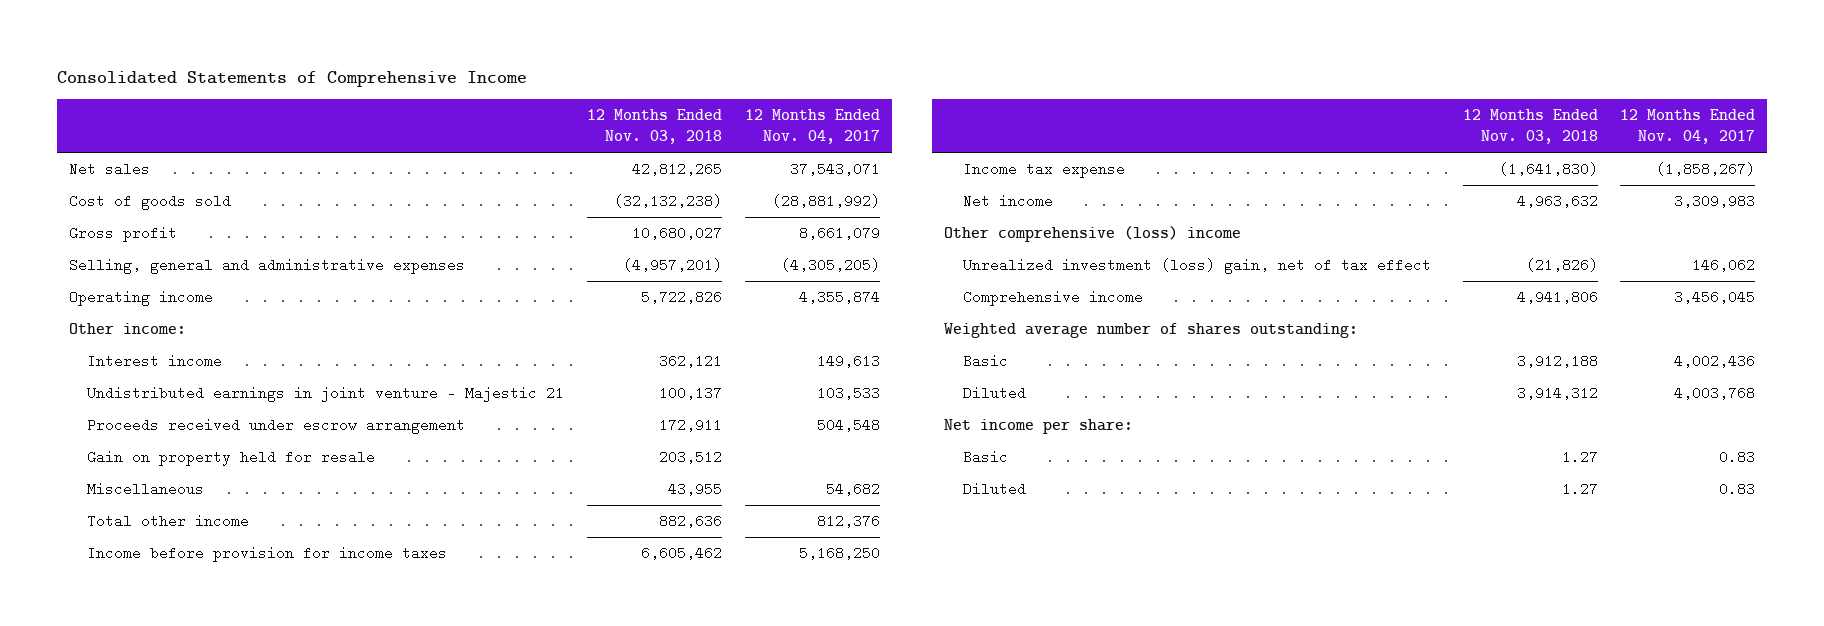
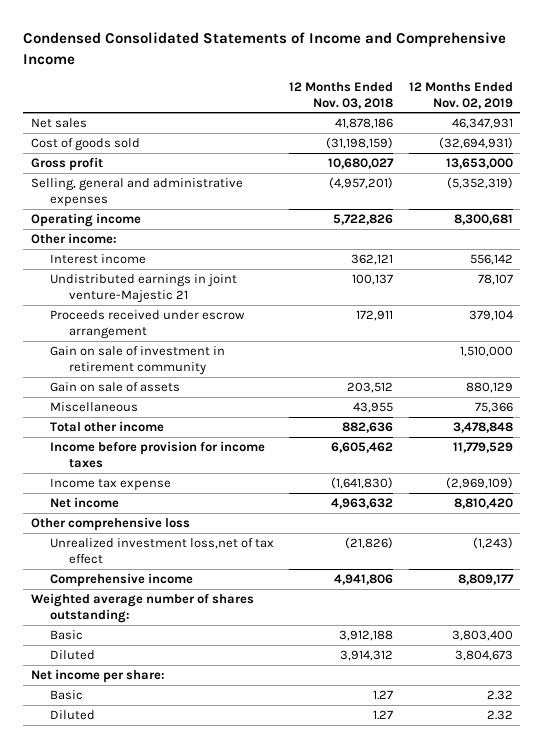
- Consolidated Statements of Comprehensive Income
+ Condensed Consolidated Statements of Income and Comprehensive Income
- | 12 Months Ended Nov. 03, 2018 | 12 Months Ended Nov. 04, 2017
+ | 12 Months Ended Nov. 03, 2018 | 12 Months Ended Nov. 02, 2019
- Net sales | 42,812,265 | 37,543,071
- Cost of goods sold | (32,132,238) | (28,881,992)
+ Net sales | 41,878,186 | 46,347,931
+ Cost of goods sold | (31,198,159) | (32,694,931)
- Undistributed earnings in joint venture - Majestic 21 | 100,137 | 103,533
+ Undistributed earnings in joint venture-Majestic 21 | 100,137 | 78,107
- Gain on property held for resale | 203,512 |
+ Gain on sale of investment in retirement community | | 1,510,000
+ Gain on sale of assets | 203,512 | 880,129
- Other comprehensive (loss) income
- Unrealized investment (loss) gain, net of tax effect | (21,826) | 146,062
+ Other comprehensive loss
+ Unrealized investment loss,net of tax effect | (21,826) | (1,243)

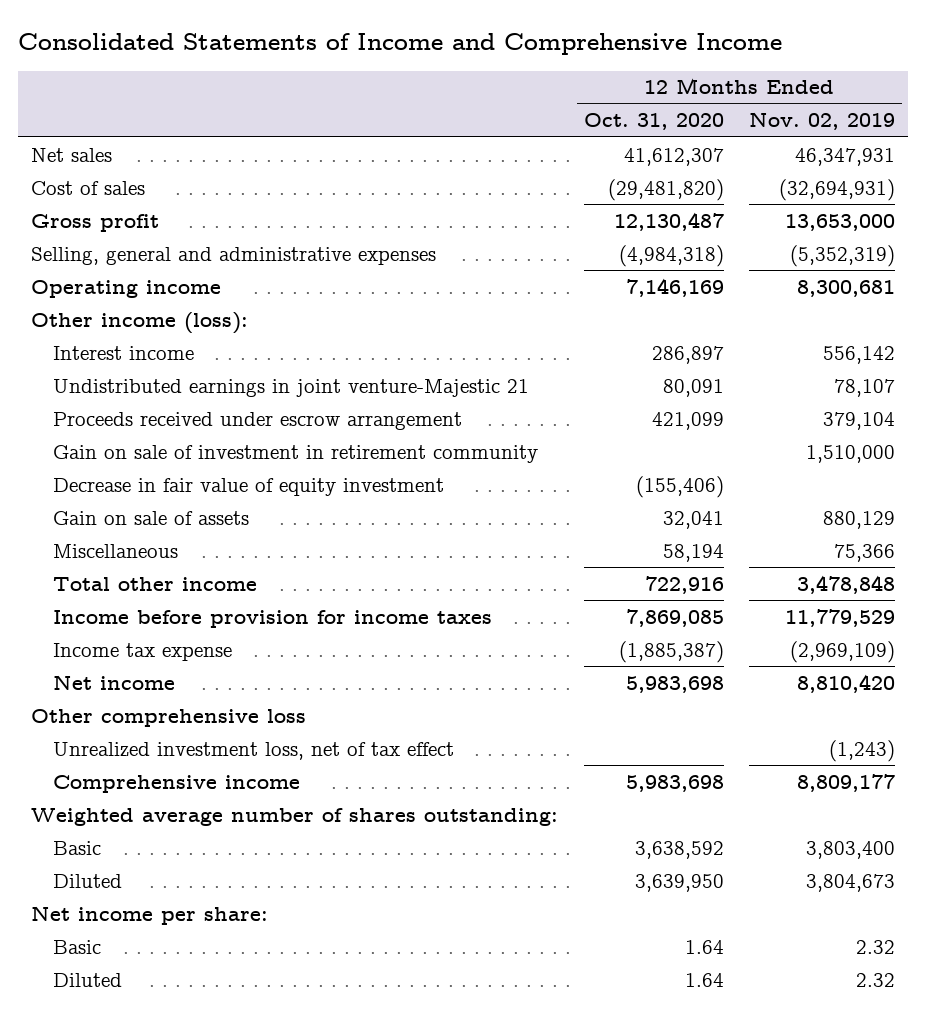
- Condensed Consolidated Statements of Income and Comprehensive Income
+ Consolidated Statements of Income and Comprehensive Income
- | 12 Months Ended Nov. 03, 2018 | 12 Months Ended Nov. 02, 2019
+ | 12 Months Ended Oct. 31, 2020 | 12 Months Ended Nov. 02, 2019
- Cost of goods sold | (31,198,159) | (32,694,931)
+ Cost of sales | (29,481,820) | (32,694,931)
- Other income:
+ Other income (loss):
+ Decrease in fair value of equity investment | (155,406) |
- Unrealized investment loss,net of tax effect | (21,826) | (1,243)
+ Unrealized investment loss, net of tax effect | | (1,243)

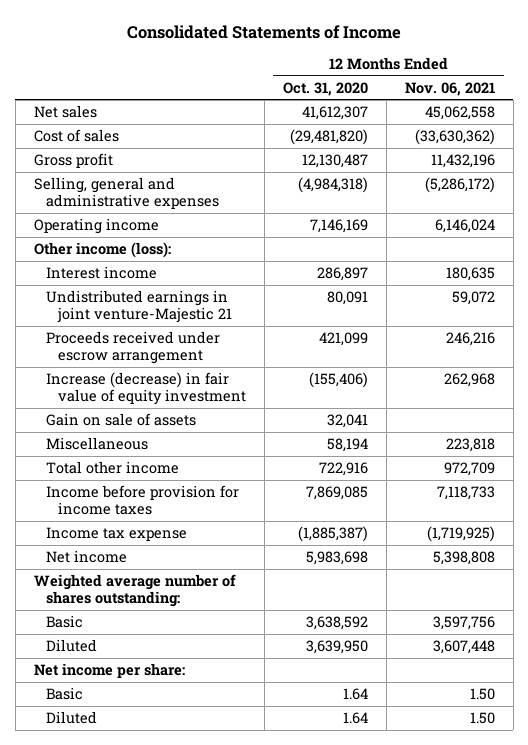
- Consolidated Statements of Income and Comprehensive Income
+ Consolidated Statements of Income
- | 12 Months Ended Oct. 31, 2020 | 12 Months Ended Nov. 02, 2019
+ | 12 Months Ended Oct. 31, 2020 | 12 Months Ended Nov. 06, 2021
- Gain on sale of investment in retirement community | | 1,510,000
- Decrease in fair value of equity investment | (155,406) |
+ Increase (decrease) in fair value of equity investment | (155,406) | 262,968
- Other comprehensive loss
- Unrealized investment loss, net of tax effect | | (1,243)
- Comprehensive income | 5,983,698 | 8,809,177

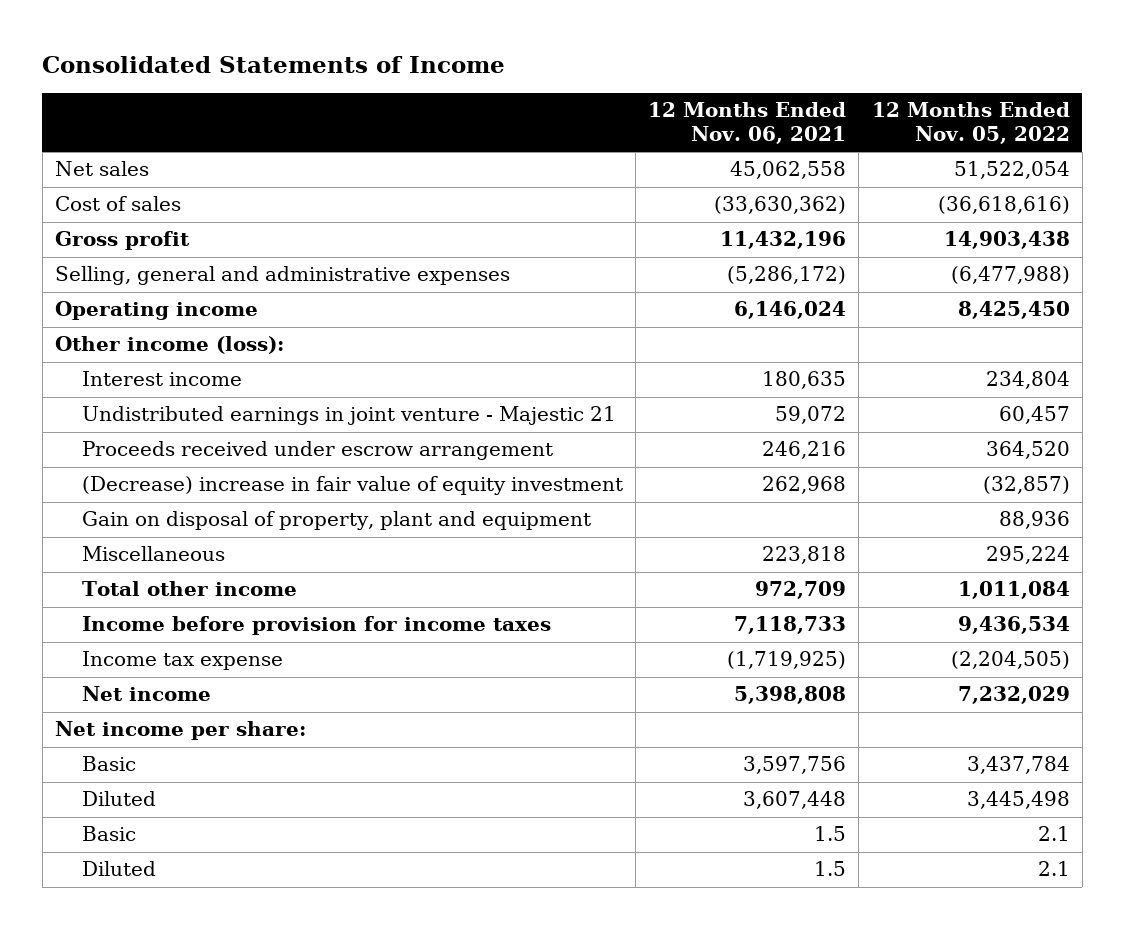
- | 12 Months Ended Oct. 31, 2020 | 12 Months Ended Nov. 06, 2021
+ | 12 Months Ended Nov. 06, 2021 | 12 Months Ended Nov. 05, 2022
- Undistributed earnings in joint venture-Majestic 21 | 80,091 | 59,072
+ Undistributed earnings in joint venture - Majestic 21 | 59,072 | 60,457
- Increase (decrease) in fair value of equity investment | (155,406) | 262,968
- Gain on sale of assets | 32,041 |
+ (Decrease) increase in fair value of equity investment | 262,968 | (32,857)
+ Gain on disposal of property, plant and equipment | | 88,936
- Weighted average number of shares outstanding:
moved up: Net income per share:
- Basic | 1.64 | 1.50
- Diluted | 1.64 | 1.50
+ Basic | 1.5 | 2.1
+ Diluted | 1.5 | 2.1

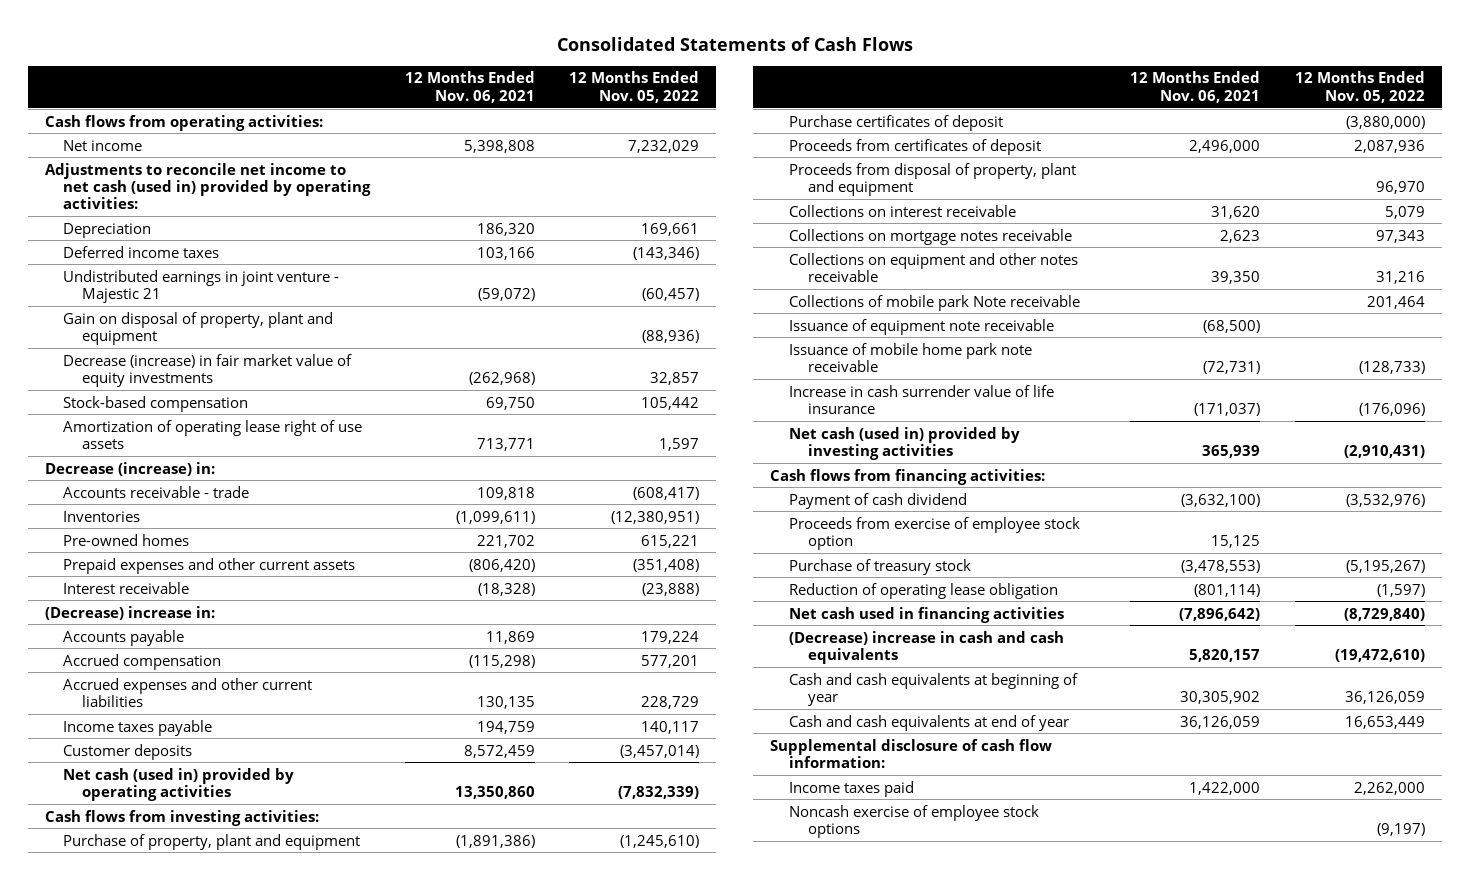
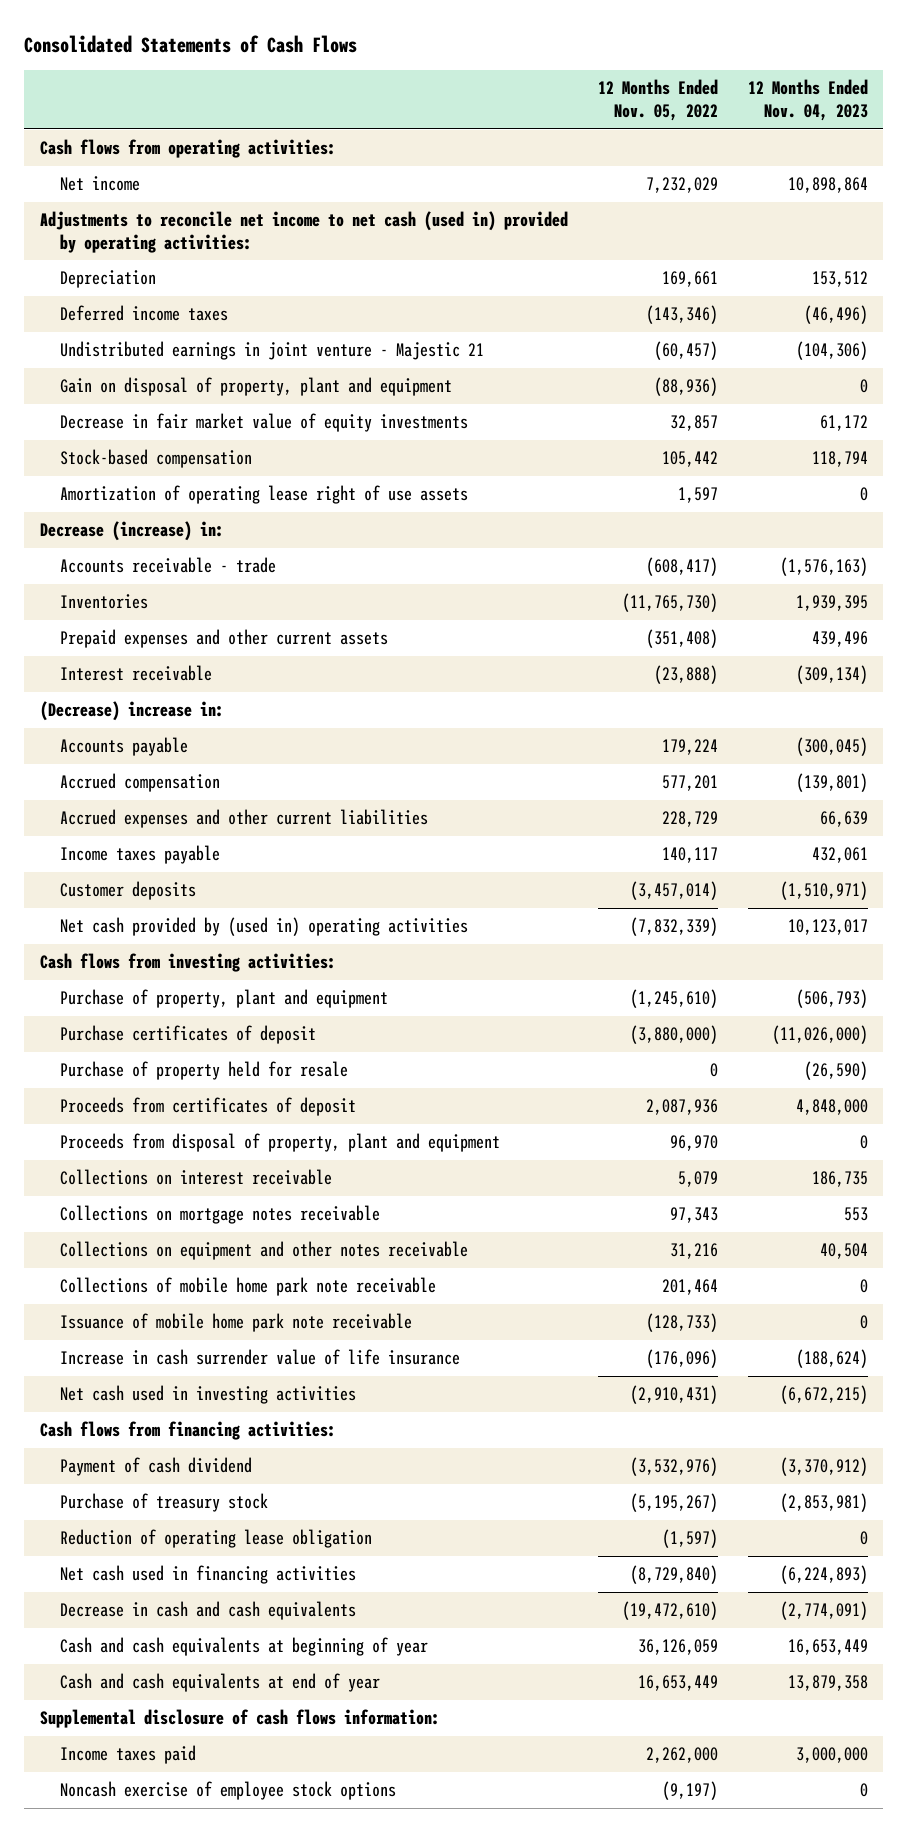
- | 12 Months Ended Nov. 06, 2021 | 12 Months Ended Nov. 05, 2022
+ | 12 Months Ended Nov. 05, 2022 | 12 Months Ended Nov. 04, 2023
- Decrease (increase) in fair market value of equity investments | (262,968) | 32,857
+ Decrease in fair market value of equity investments | 32,857 | 61,172
- Inventories | (1,099,611) | (12,380,951)
- Pre-owned homes | 221,702 | 615,221
+ Inventories | (11,765,730) | 1,939,395
- Net cash (used in) provided by operating activities | 13,350,860 | (7,832,339)
+ Net cash provided by (used in) operating activities | (7,832,339) | 10,123,017
+ Purchase of property held for resale | 0 | (26,590)
- Collections of mobile park Note receivable | | 201,464
- Issuance of equipment note receivable | (68,500) |
+ Collections of mobile home park note receivable | 201,464 | 0
- Net cash (used in) provided by investing activities | 365,939 | (2,910,431)
+ Net cash used in investing activities | (2,910,431) | (6,672,215)
- Proceeds from exercise of employee stock option | 15,125 |
- (Decrease) increase in cash and cash equivalents | 5,820,157 | (19,472,610)
+ Decrease in cash and cash equivalents | (19,472,610) | (2,774,091)
- Supplemental disclosure of cash flow information:
+ Supplemental disclosure of cash flows information:

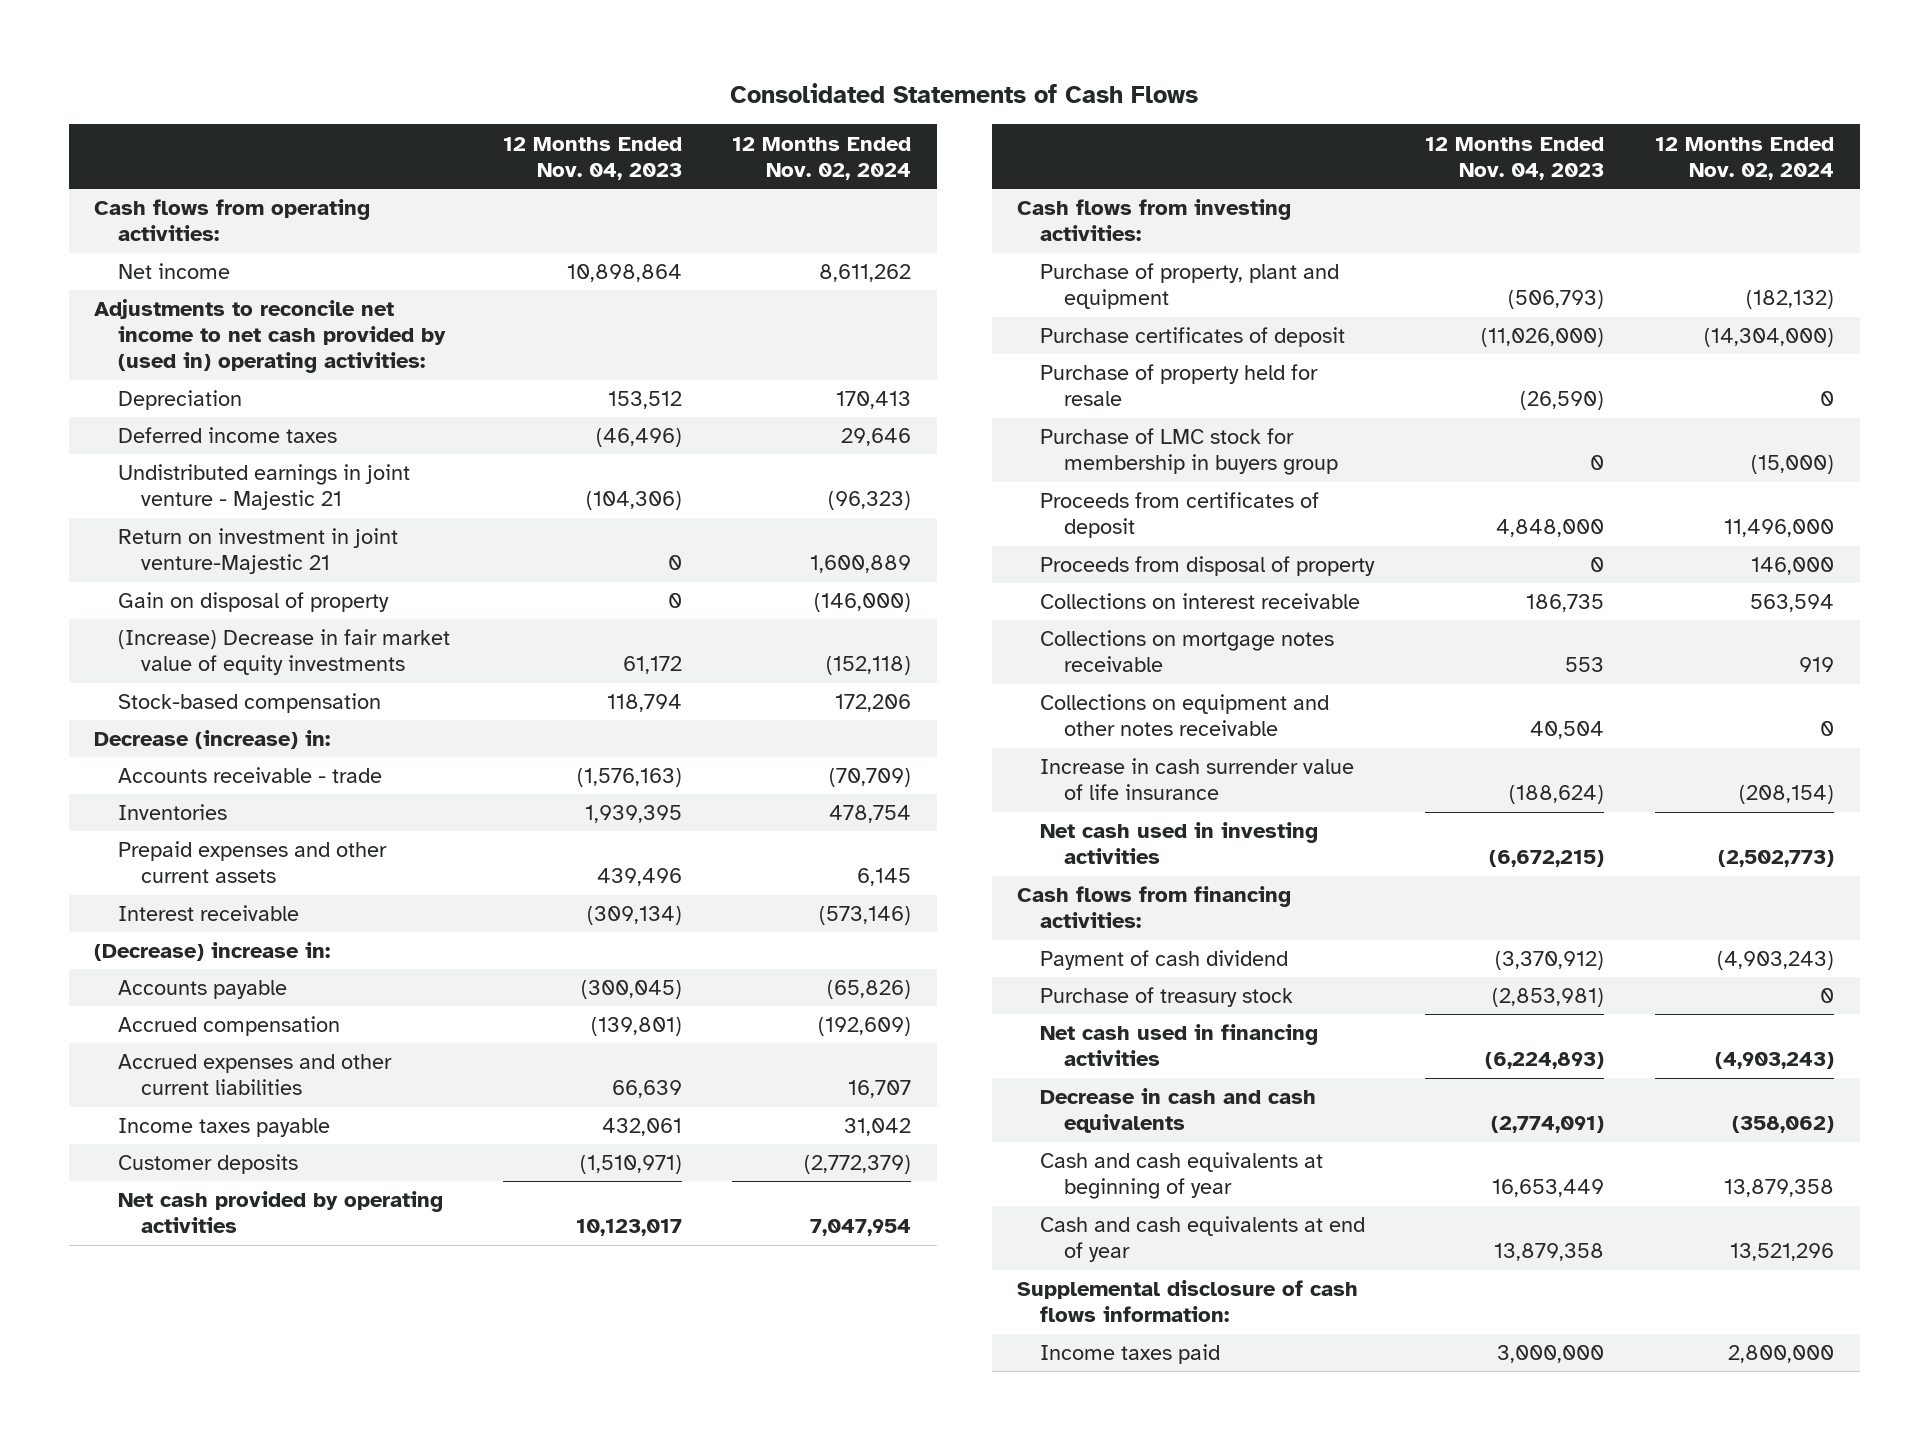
- | 12 Months Ended Nov. 05, 2022 | 12 Months Ended Nov. 04, 2023
+ | 12 Months Ended Nov. 04, 2023 | 12 Months Ended Nov. 02, 2024
- Adjustments to reconcile net income to net cash (used in) provided by operating activities:
+ Adjustments to reconcile net income to net cash provided by (used in) operating activities:
- Gain on disposal of property, plant and equipment | (88,936) | 0
- Decrease in fair market value of equity investments | 32,857 | 61,172
+ Return on investment in joint venture-Majestic 21 | 0 | 1,600,889
+ Gain on disposal of property | 0 | (146,000)
+ (Increase) Decrease in fair market value of equity investments | 61,172 | (152,118)
- Amortization of operating lease right of use assets | 1,597 | 0
- Net cash provided by (used in) operating activities | (7,832,339) | 10,123,017
+ Net cash provided by operating activities | 10,123,017 | 7,047,954
+ Purchase of LMC stock for membership in buyers group | 0 | (15,000)
- Proceeds from disposal of property, plant and equipment | 96,970 | 0
+ Proceeds from disposal of property | 0 | 146,000
- Collections of mobile home park note receivable | 201,464 | 0
- Issuance of mobile home park note receivable | (128,733) | 0
- Reduction of operating lease obligation | (1,597) | 0
- Noncash exercise of employee stock options | (9,197) | 0

